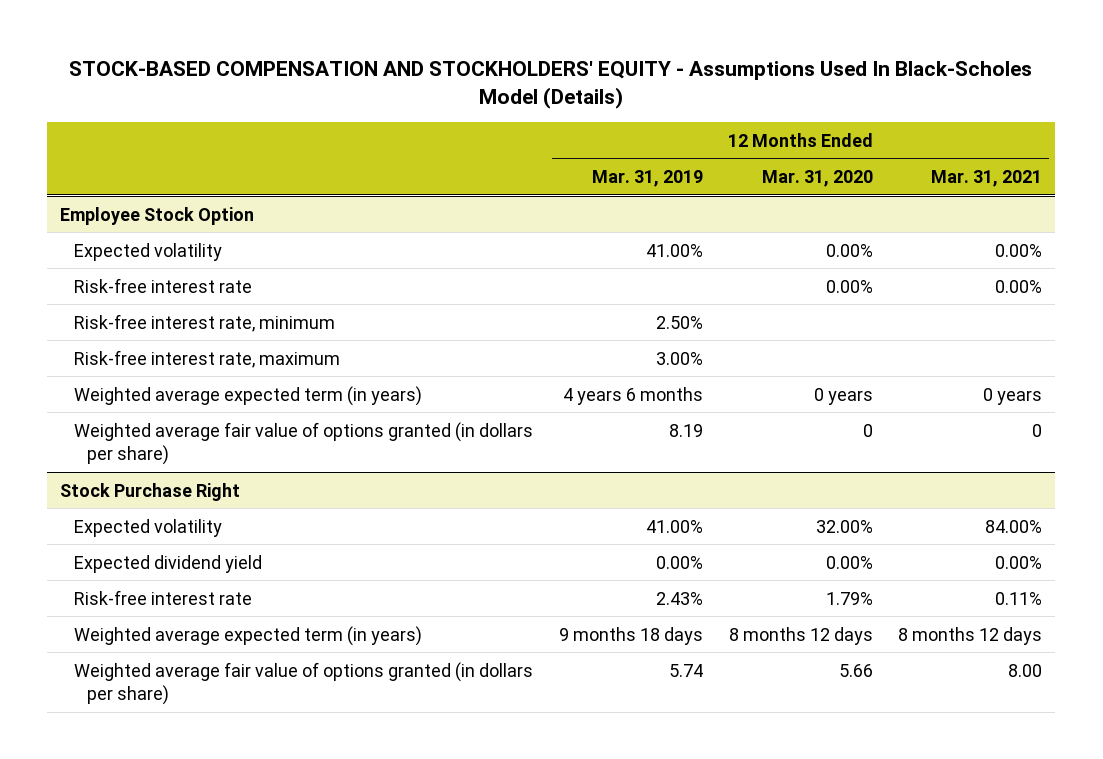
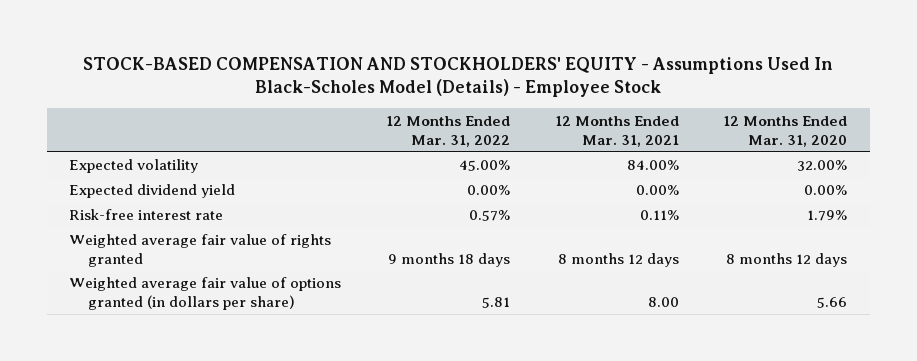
- STOCK-BASED COMPENSATION AND STOCKHOLDERS' EQUITY - Assumptions Used In Black-Scholes Model (Details)
+ STOCK-BASED COMPENSATION AND STOCKHOLDERS' EQUITY - Assumptions Used In Black-Scholes Model (Details) - Employee Stock
- | 12 Months Ended Mar. 31, 2019 | 12 Months Ended Mar. 31, 2020 | 12 Months Ended Mar. 31, 2021
+ | 12 Months Ended Mar. 31, 2022 | 12 Months Ended Mar. 31, 2021 | 12 Months Ended Mar. 31, 2020
- Employee Stock Option
- Expected volatility | 41.00% | 0.00% | 0.00%
- Risk-free interest rate | | 0.00% | 0.00%
- Risk-free interest rate, minimum | 2.50% | |
- Risk-free interest rate, maximum | 3.00% | |
- Weighted average expected term (in years) | 4 years 6 months | 0 years | 0 years
- Weighted average fair value of options granted (in dollars per share) | 8.19 | 0 | 0
- Stock Purchase Right
- Weighted average expected term (in years) | 9 months 18 days | 8 months 12 days | 8 months 12 days
+ Weighted average fair value of rights granted | 9 months 18 days | 8 months 12 days | 8 months 12 days

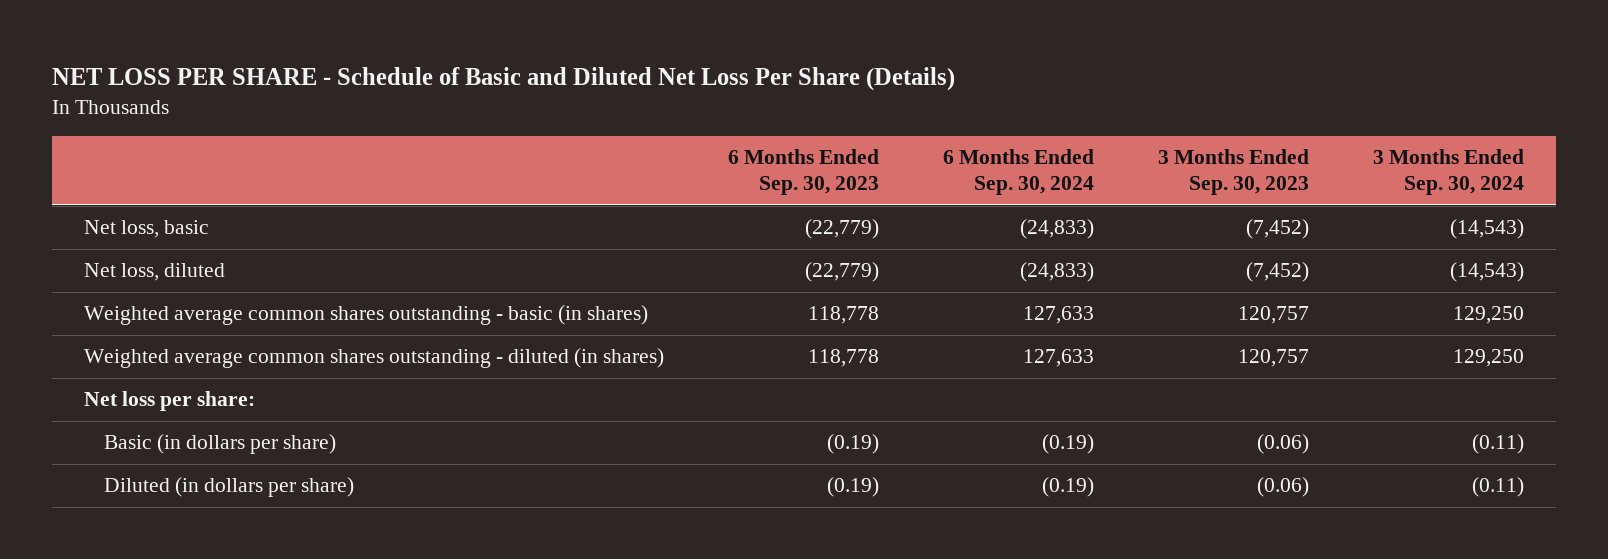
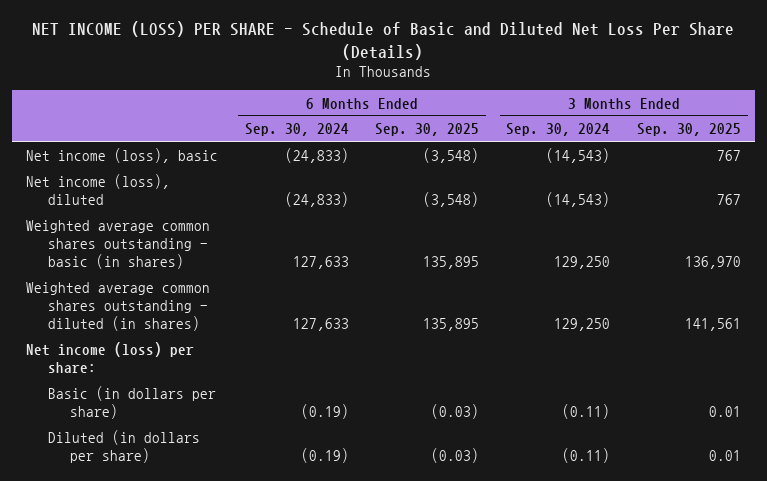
- NET LOSS PER SHARE - Schedule of Basic and Diluted Net Loss Per Share (Details)
+ NET INCOME (LOSS) PER SHARE - Schedule of Basic and Diluted Net Loss Per Share (Details)
- | 6 Months Ended Sep. 30, 2023 | 6 Months Ended Sep. 30, 2024 | 3 Months Ended Sep. 30, 2023 | 3 Months Ended Sep. 30, 2024
+ | 6 Months Ended Sep. 30, 2024 | 6 Months Ended Sep. 30, 2025 | 3 Months Ended Sep. 30, 2024 | 3 Months Ended Sep. 30, 2025
- Net loss, basic | (22,779) | (24,833) | (7,452) | (14,543)
- Net loss, diluted | (22,779) | (24,833) | (7,452) | (14,543)
+ Net income (loss), basic | (24,833) | (3,548) | (14,543) | 767
+ Net income (loss), diluted | (24,833) | (3,548) | (14,543) | 767
- Net loss per share:
+ Net income (loss) per share:

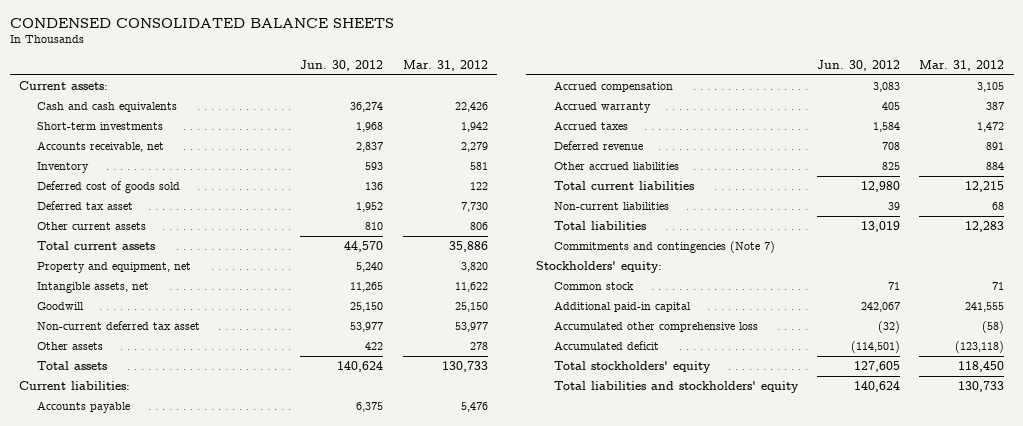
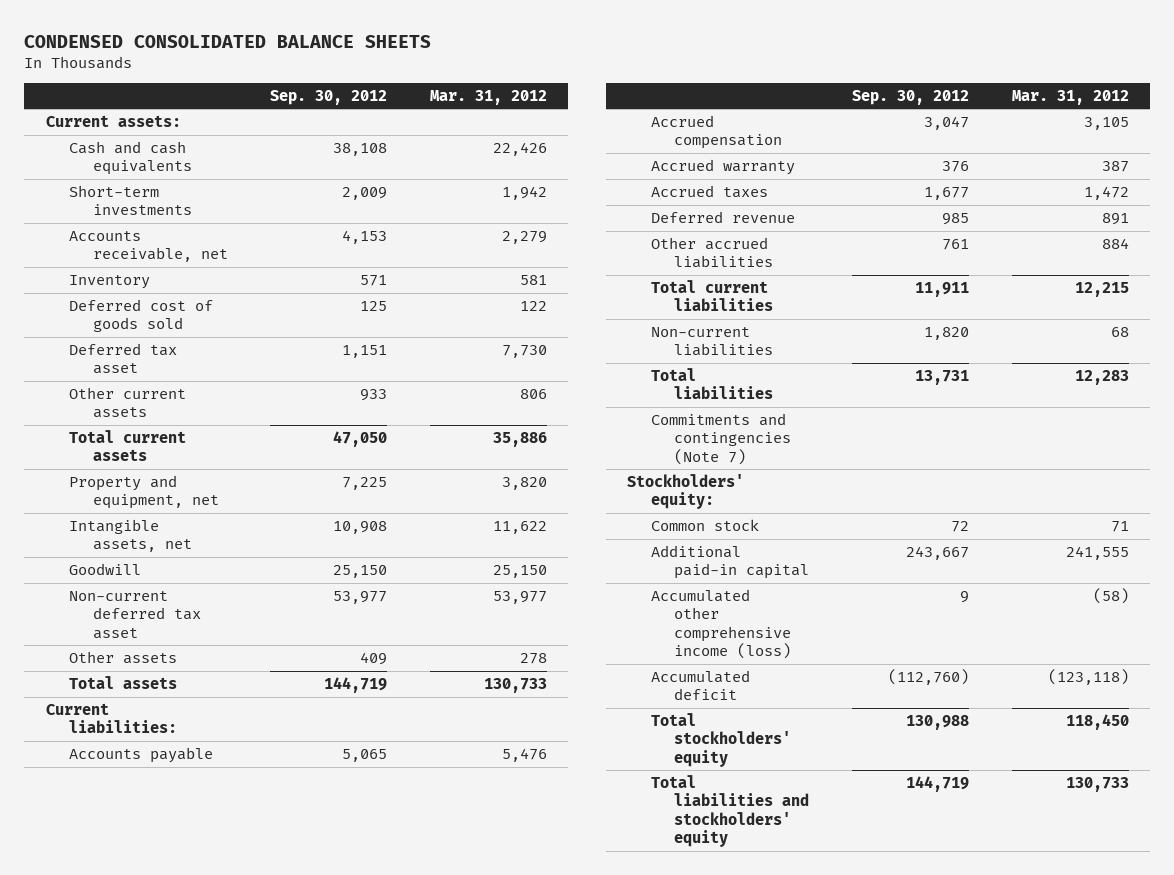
- | Jun. 30, 2012 | Mar. 31, 2012
+ | Sep. 30, 2012 | Mar. 31, 2012
- Accumulated other comprehensive loss | (32) | (58)
+ Accumulated other comprehensive income (loss) | 9 | (58)

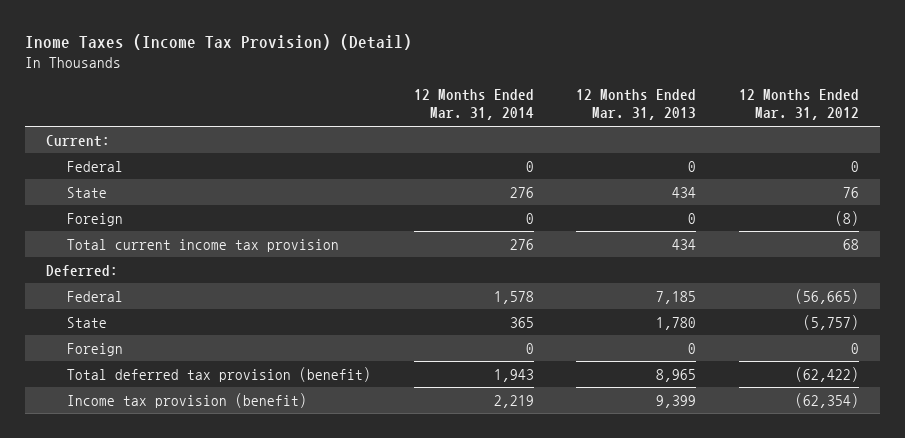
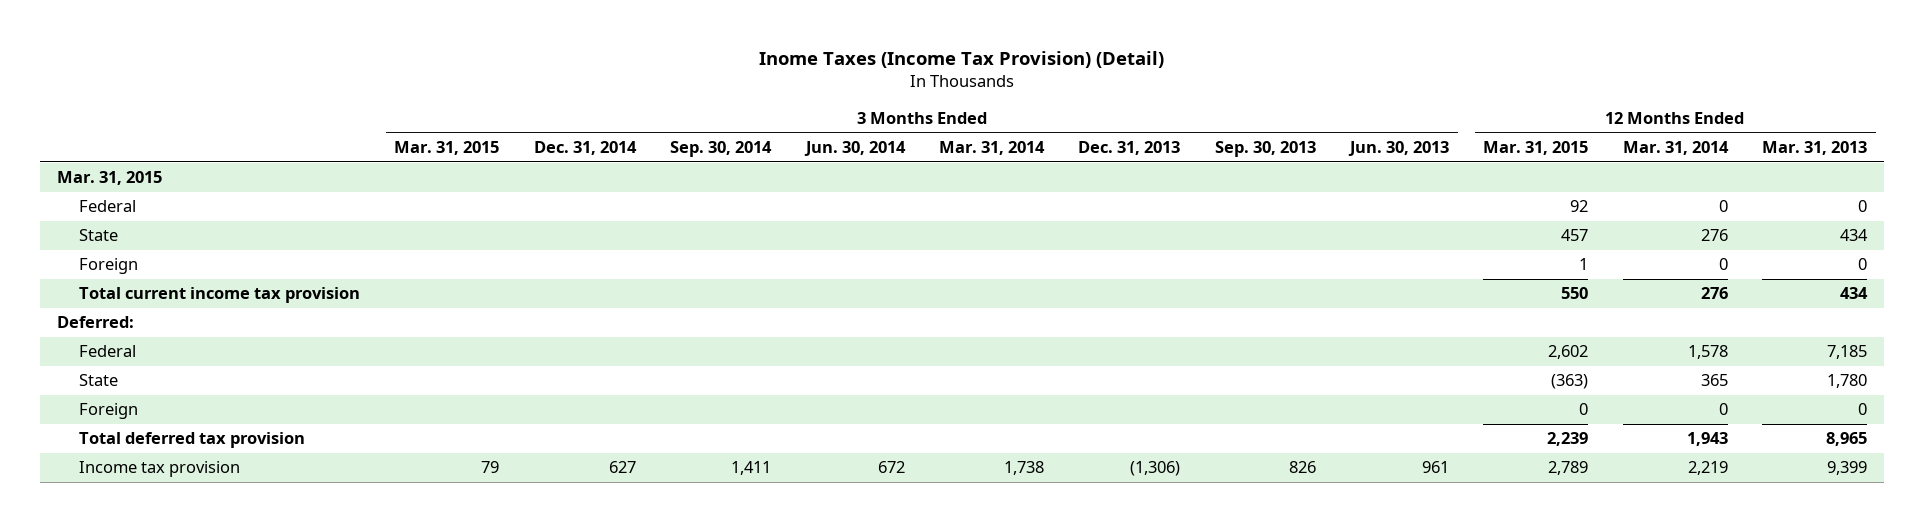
- | 12 Months Ended Mar. 31, 2014 | 12 Months Ended Mar. 31, 2013 | 12 Months Ended Mar. 31, 2012
+ | 3 Months Ended Mar. 31, 2015 | 3 Months Ended Dec. 31, 2014 | 3 Months Ended Sep. 30, 2014 | 3 Months Ended Jun. 30, 2014 | 3 Months Ended Mar. 31, 2014 | 3 Months Ended Dec. 31, 2013 | 3 Months Ended Sep. 30, 2013 | 3 Months Ended Jun. 30, 2013 | 12 Months Ended Mar. 31, 2015 | 12 Months Ended Mar. 31, 2014 | 12 Months Ended Mar. 31, 2013
- Current:
+ Mar. 31, 2015
- Total deferred tax provision (benefit) | 1,943 | 8,965 | (62,422)
- Income tax provision (benefit) | 2,219 | 9,399 | (62,354)
+ Total deferred tax provision | | | | | | | | | 2,239 | 1,943 | 8,965
+ Income tax provision | 79 | 627 | 1,411 | 672 | 1,738 | (1,306) | 826 | 961 | 2,789 | 2,219 | 9,399

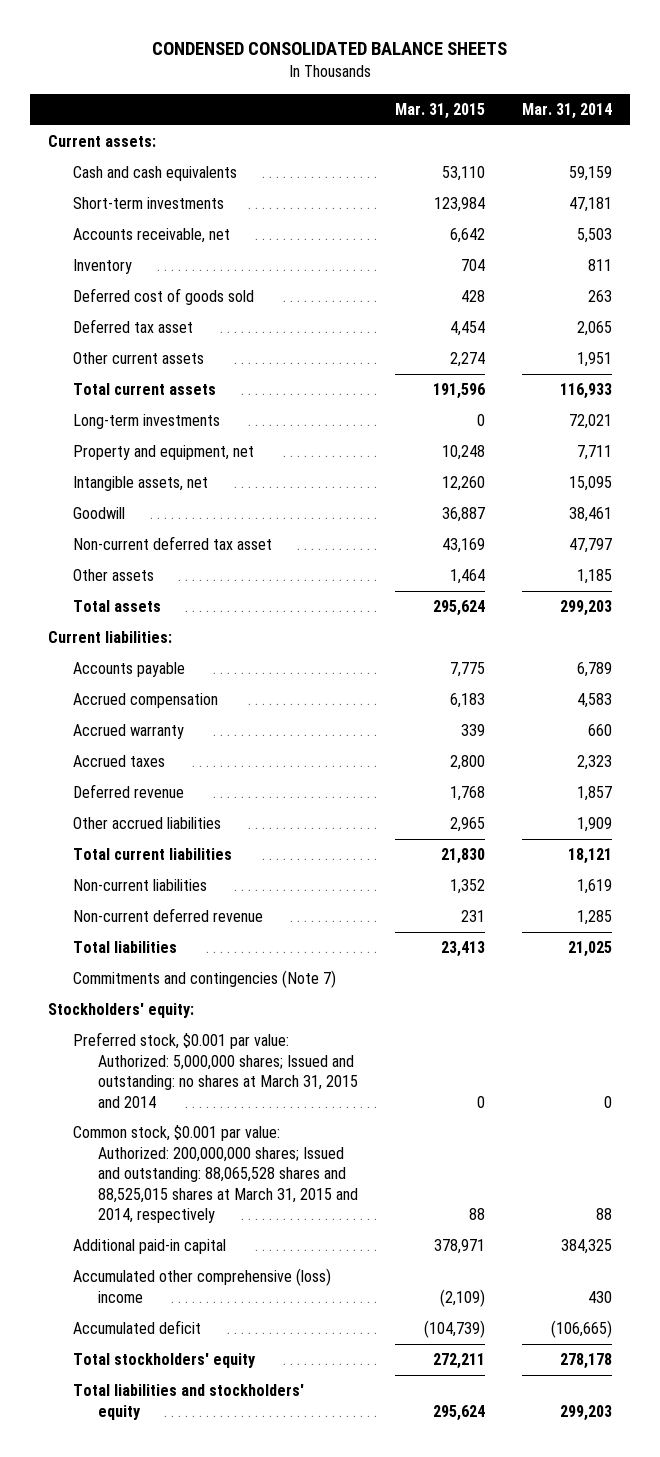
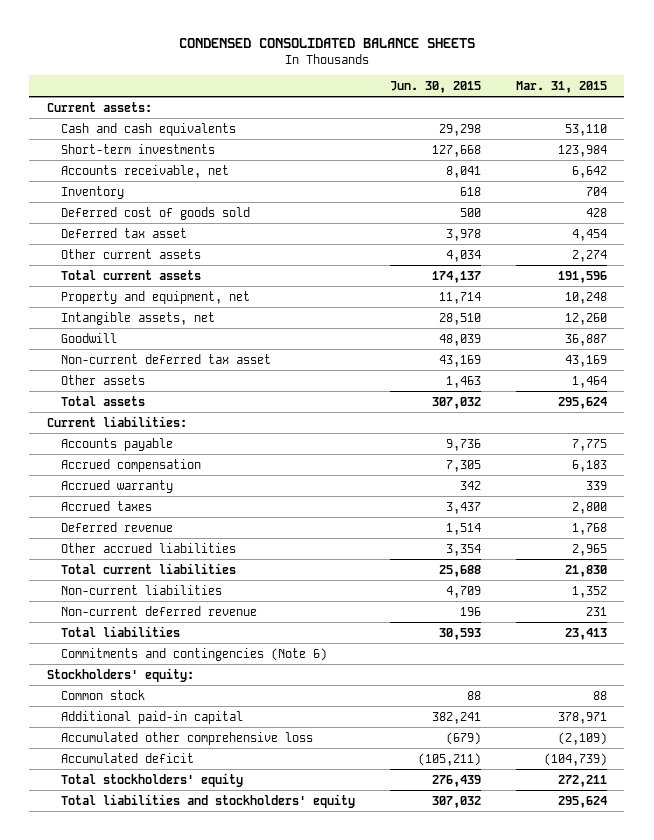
- | Mar. 31, 2015 | Mar. 31, 2014
+ | Jun. 30, 2015 | Mar. 31, 2015
- Long-term investments | 0 | 72,021
- Commitments and contingencies (Note 7)
+ Commitments and contingencies (Note 6)
- Preferred stock, $0.001 par value: Authorized: 5,000,000 shares; Issued and outstanding: no shares at March 31, 2015 and 2014 | 0 | 0
- Common stock, $0.001 par value: Authorized: 200,000,000 shares; Issued and outstanding: 88,065,528 shares and 88,525,015 shares at March 31, 2015 and 2014, respectively | 88 | 88
+ Common stock | 88 | 88
- Accumulated other comprehensive (loss) income | (2,109) | 430
+ Accumulated other comprehensive loss | (679) | (2,109)

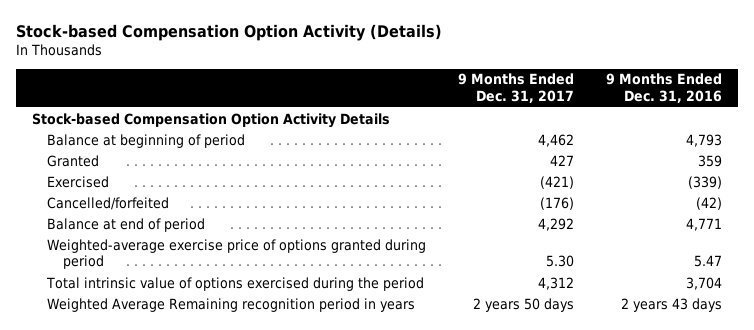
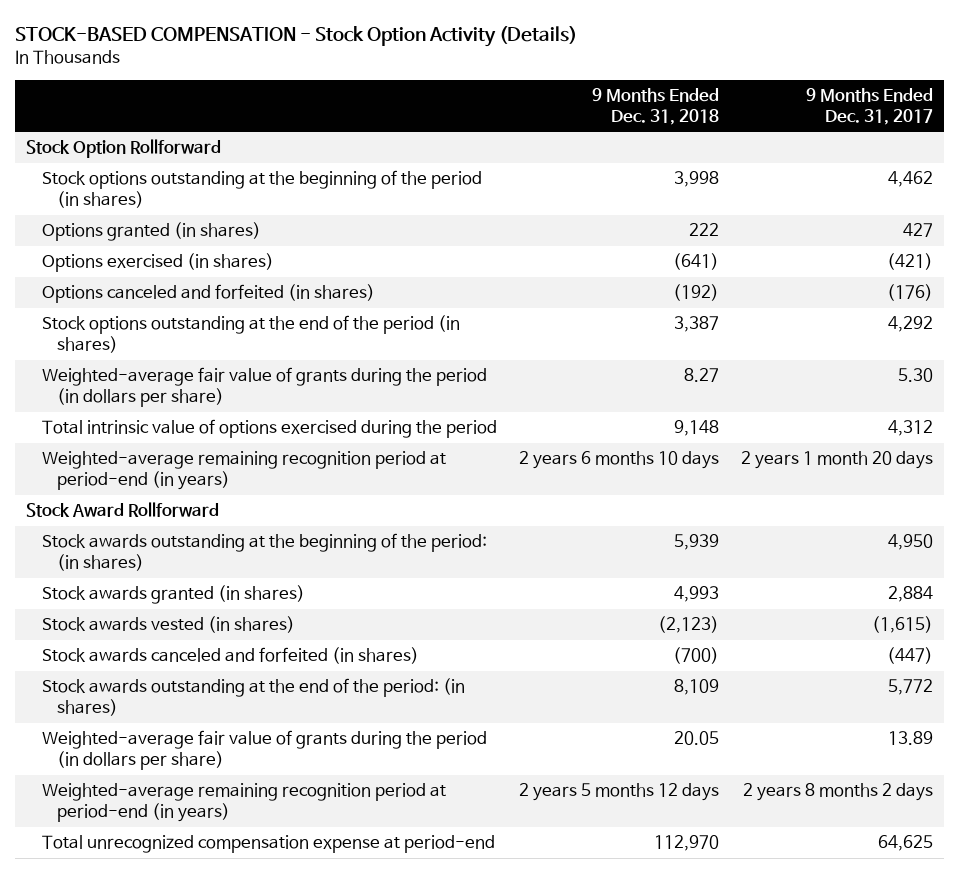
- Stock-based Compensation Option Activity (Details)
+ STOCK-BASED COMPENSATION - Stock Option Activity (Details)
- | 9 Months Ended Dec. 31, 2017 | 9 Months Ended Dec. 31, 2016
+ | 9 Months Ended Dec. 31, 2018 | 9 Months Ended Dec. 31, 2017
- Stock-based Compensation Option Activity Details
- Balance at beginning of period | 4,462 | 4,793
- Granted | 427 | 359
- Exercised | (421) | (339)
- Cancelled/forfeited | (176) | (42)
- Balance at end of period | 4,292 | 4,771
- Weighted-average exercise price of options granted during period | 5.30 | 5.47
+ Stock Option Rollforward
+ Stock options outstanding at the beginning of the period (in shares) | 3,998 | 4,462
+ Options granted (in shares) | 222 | 427
+ Options exercised (in shares) | (641) | (421)
+ Options canceled and forfeited (in shares) | (192) | (176)
+ Stock options outstanding at the end of the period (in shares) | 3,387 | 4,292
+ Weighted-average fair value of grants during the period (in dollars per share) | 8.27 | 5.30
- Weighted Average Remaining recognition period in years | 2 years 50 days | 2 years 43 days
+ Weighted-average remaining recognition period at period-end (in years) | 2 years 6 months 10 days | 2 years 1 month 20 days
+ Stock Award Rollforward
+ Stock awards outstanding at the beginning of the period: (in shares) | 5,939 | 4,950
+ Stock awards granted (in shares) | 4,993 | 2,884
+ Stock awards vested (in shares) | (2,123) | (1,615)
+ Stock awards canceled and forfeited (in shares) | (700) | (447)
+ Stock awards outstanding at the end of the period: (in shares) | 8,109 | 5,772
+ Weighted-average fair value of grants during the period (in dollars per share) | 20.05 | 13.89
+ Weighted-average remaining recognition period at period-end (in years) | 2 years 5 months 12 days | 2 years 8 months 2 days
+ Total unrecognized compensation expense at period-end | 112,970 | 64,625

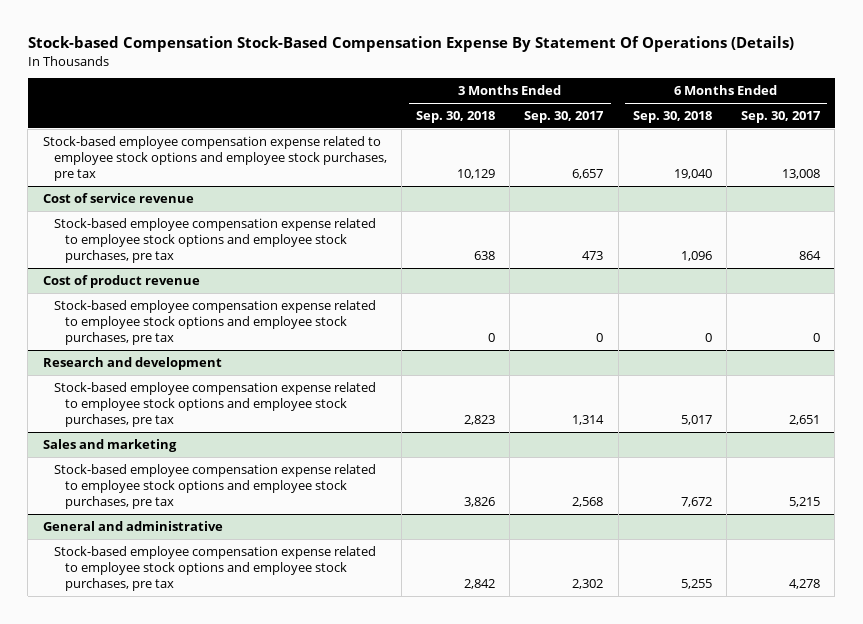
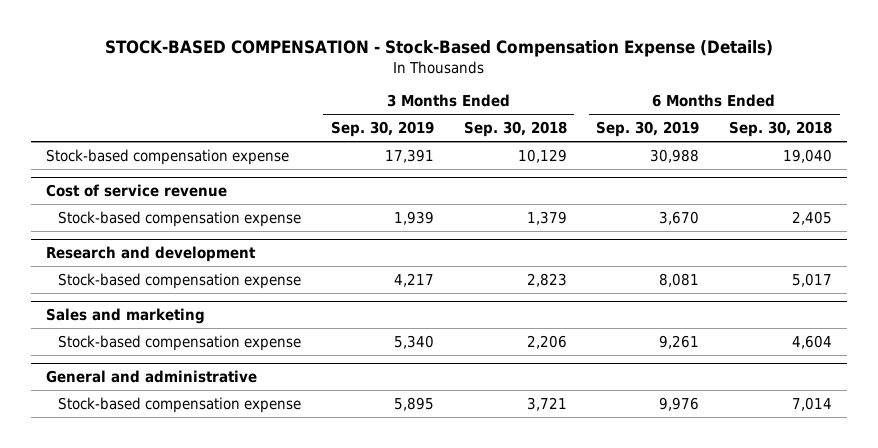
- Stock-based Compensation Stock-Based Compensation Expense By Statement Of Operations (Details)
+ STOCK-BASED COMPENSATION - Stock-Based Compensation Expense (Details)
- | 3 Months Ended Sep. 30, 2018 | 3 Months Ended Sep. 30, 2017 | 6 Months Ended Sep. 30, 2018 | 6 Months Ended Sep. 30, 2017
+ | 3 Months Ended Sep. 30, 2019 | 3 Months Ended Sep. 30, 2018 | 6 Months Ended Sep. 30, 2019 | 6 Months Ended Sep. 30, 2018
- Stock-based employee compensation expense related to employee stock options and employee stock purchases, pre tax | 10,129 | 6,657 | 19,040 | 13,008
+ Stock-based compensation expense | 17,391 | 10,129 | 30,988 | 19,040
@ Cost of service revenue
- Stock-based employee compensation expense related to employee stock options and employee stock purchases, pre tax | 638 | 473 | 1,096 | 864
- Cost of product revenue
- Stock-based employee compensation expense related to employee stock options and employee stock purchases, pre tax | 0 | 0 | 0 | 0
@ Cost of service revenue
+ Stock-based compensation expense | 1,939 | 1,379 | 3,670 | 2,405
@ Research and development
- Stock-based employee compensation expense related to employee stock options and employee stock purchases, pre tax | 2,823 | 1,314 | 5,017 | 2,651
+ Stock-based compensation expense | 4,217 | 2,823 | 8,081 | 5,017
@ Sales and marketing
- Stock-based employee compensation expense related to employee stock options and employee stock purchases, pre tax | 3,826 | 2,568 | 7,672 | 5,215
+ Stock-based compensation expense | 5,340 | 2,206 | 9,261 | 4,604
@ General and administrative
- Stock-based employee compensation expense related to employee stock options and employee stock purchases, pre tax | 2,842 | 2,302 | 5,255 | 4,278
+ Stock-based compensation expense | 5,895 | 3,721 | 9,976 | 7,014

